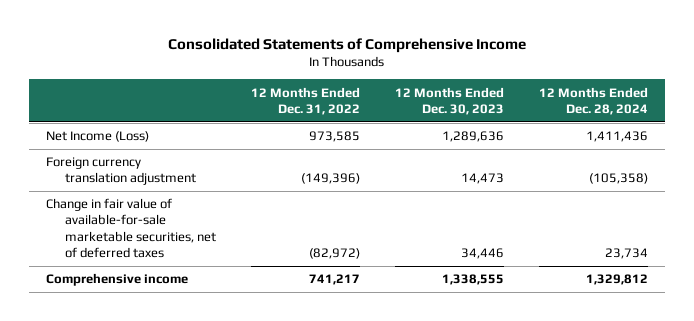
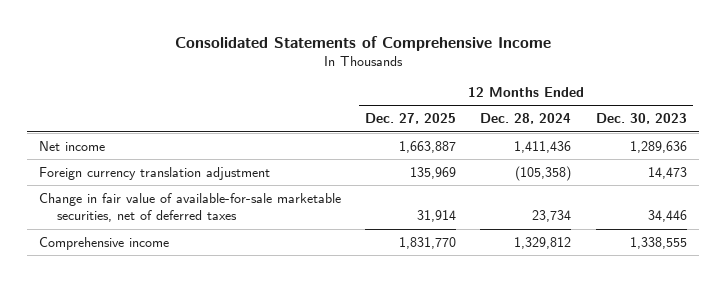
- | 12 Months Ended Dec. 31, 2022 | 12 Months Ended Dec. 30, 2023 | 12 Months Ended Dec. 28, 2024
+ | 12 Months Ended Dec. 27, 2025 | 12 Months Ended Dec. 28, 2024 | 12 Months Ended Dec. 30, 2023
- Net Income (Loss) | 973,585 | 1,289,636 | 1,411,436
+ Net income | 1,663,887 | 1,411,436 | 1,289,636

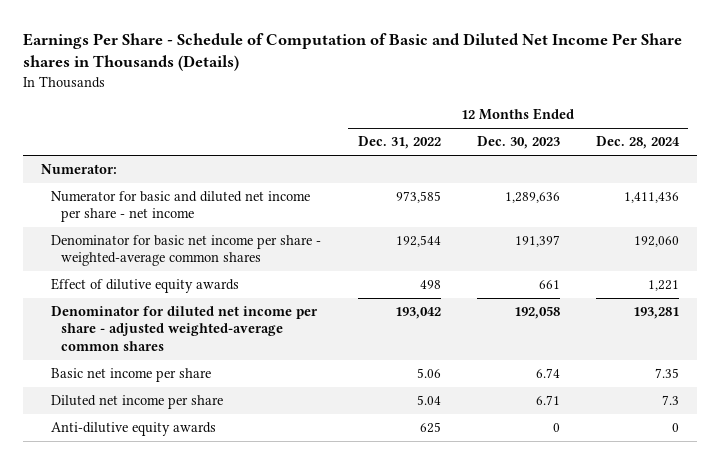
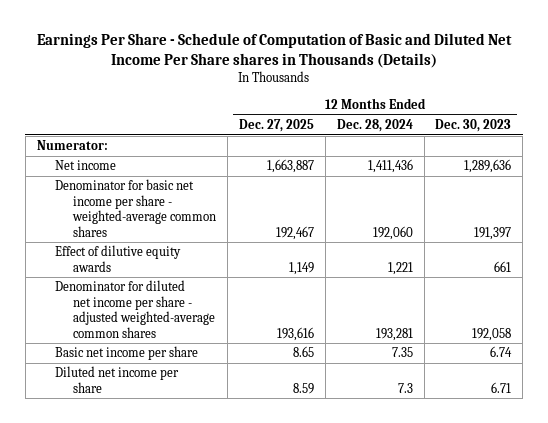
- | 12 Months Ended Dec. 31, 2022 | 12 Months Ended Dec. 30, 2023 | 12 Months Ended Dec. 28, 2024
+ | 12 Months Ended Dec. 27, 2025 | 12 Months Ended Dec. 28, 2024 | 12 Months Ended Dec. 30, 2023
- Numerator for basic and diluted net income per share - net income | 973,585 | 1,289,636 | 1,411,436
+ Net income | 1,663,887 | 1,411,436 | 1,289,636
- Anti-dilutive equity awards | 625 | 0 | 0

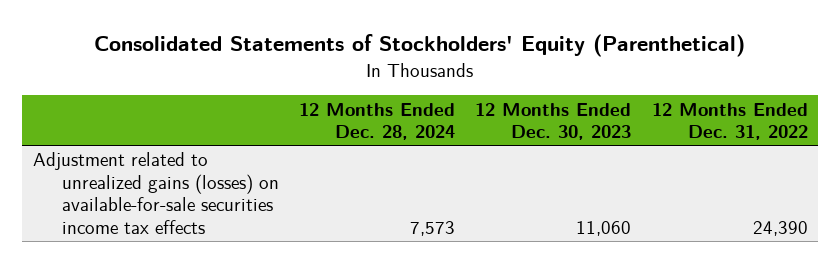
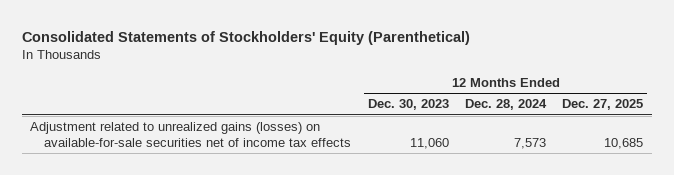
- | 12 Months Ended Dec. 28, 2024 | 12 Months Ended Dec. 30, 2023 | 12 Months Ended Dec. 31, 2022
+ | 12 Months Ended Dec. 30, 2023 | 12 Months Ended Dec. 28, 2024 | 12 Months Ended Dec. 27, 2025
- Adjustment related to unrealized gains (losses) on available-for-sale securities income tax effects | 7,573 | 11,060 | 24,390
+ Adjustment related to unrealized gains (losses) on available-for-sale securities net of income tax effects | 11,060 | 7,573 | 10,685

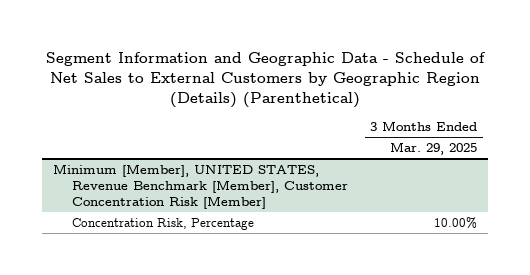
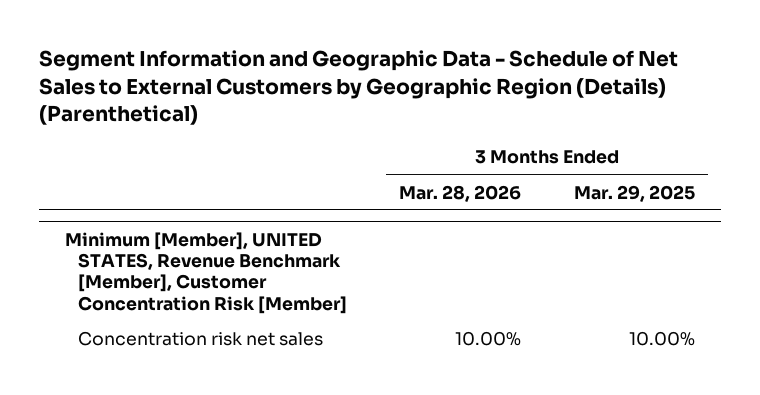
- | 3 Months Ended Mar. 29, 2025
+ | 3 Months Ended Mar. 28, 2026 | 3 Months Ended Mar. 29, 2025
@ Minimum [Member], UNITED STATES, Revenue Benchmark [Member], Customer Concentration Risk [Member]
- Concentration Risk, Percentage | 10.00%
+ Concentration risk net sales | 10.00% | 10.00%

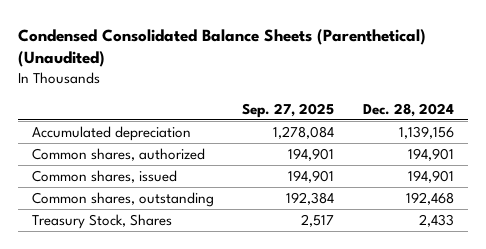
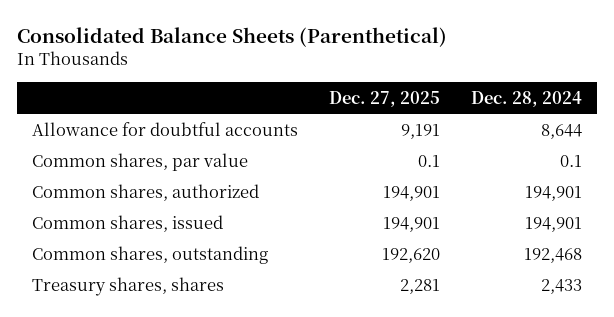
- Condensed Consolidated Balance Sheets (Parenthetical) (Unaudited)
+ Consolidated Balance Sheets (Parenthetical)
- | Sep. 27, 2025 | Dec. 28, 2024
+ | Dec. 27, 2025 | Dec. 28, 2024
- Accumulated depreciation | 1,278,084 | 1,139,156
+ Allowance for doubtful accounts | 9,191 | 8,644
+ Common shares, par value | 0.1 | 0.1
- Treasury Stock, Shares | 2,517 | 2,433
+ Treasury shares, shares | 2,281 | 2,433

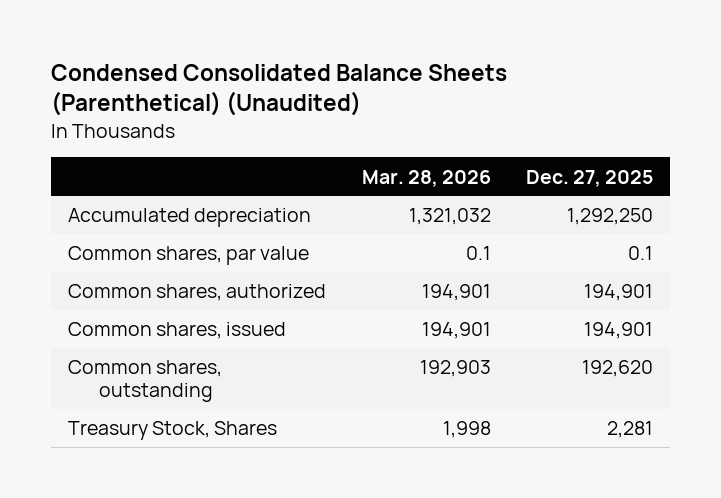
- Consolidated Balance Sheets (Parenthetical)
+ Condensed Consolidated Balance Sheets (Parenthetical) (Unaudited)
- | Dec. 27, 2025 | Dec. 28, 2024
+ | Mar. 28, 2026 | Dec. 27, 2025
- Allowance for doubtful accounts | 9,191 | 8,644
+ Accumulated depreciation | 1,321,032 | 1,292,250
- Treasury shares, shares | 2,281 | 2,433
+ Treasury Stock, Shares | 1,998 | 2,281

